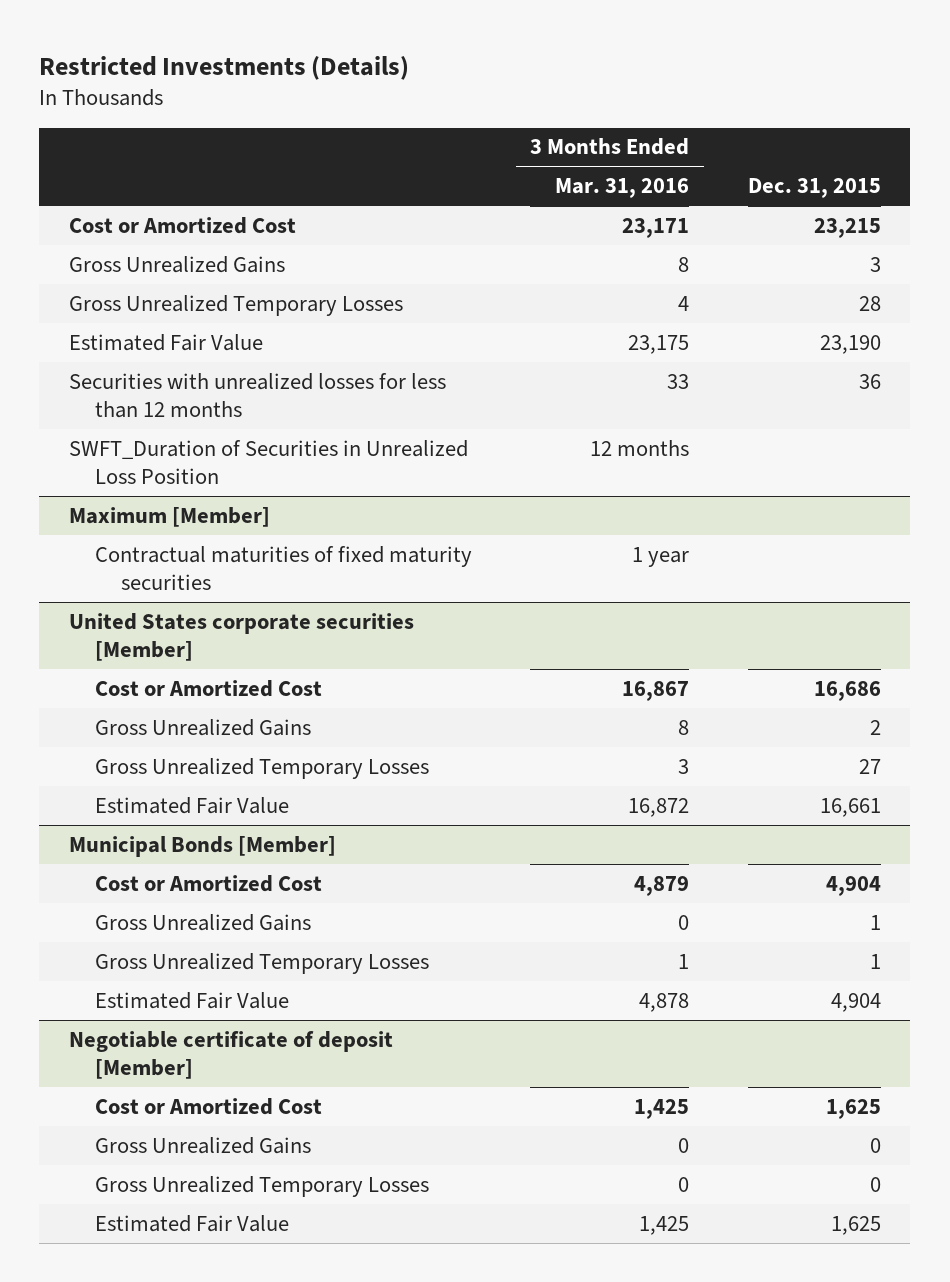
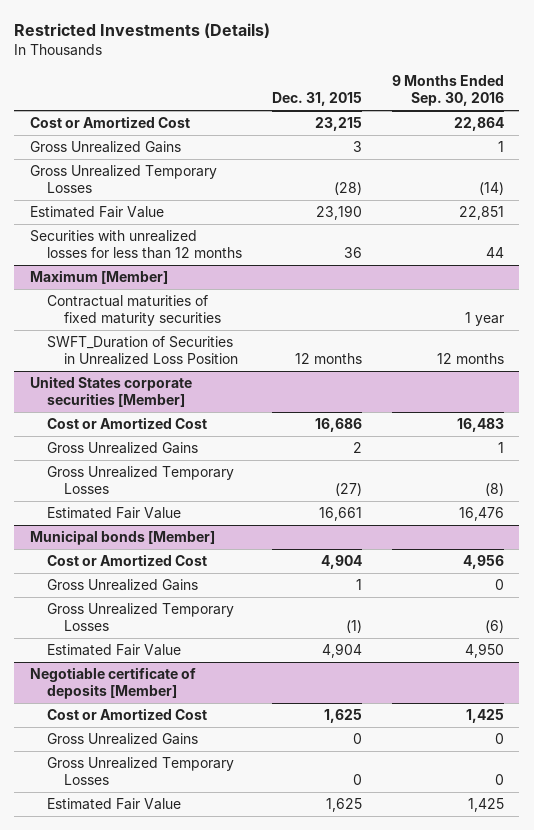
- | 3 Months Ended Mar. 31, 2016 | Dec. 31, 2015
+ | Dec. 31, 2015 | 9 Months Ended Sep. 30, 2016
- Gross Unrealized Temporary Losses | 4 | 28
+ Gross Unrealized Temporary Losses | (28) | (14)
- SWFT_Duration of Securities in Unrealized Loss Position | 12 months |
@ Maximum [Member]
+ SWFT_Duration of Securities in Unrealized Loss Position | 12 months | 12 months
@ United States corporate securities [Member]
- Gross Unrealized Temporary Losses | 3 | 27
+ Gross Unrealized Temporary Losses | (27) | (8)
- Municipal Bonds [Member]
+ Municipal bonds [Member]
- Gross Unrealized Temporary Losses | 1 | 1
+ Gross Unrealized Temporary Losses | (1) | (6)
- Negotiable certificate of deposit [Member]
+ Negotiable certificate of deposits [Member]

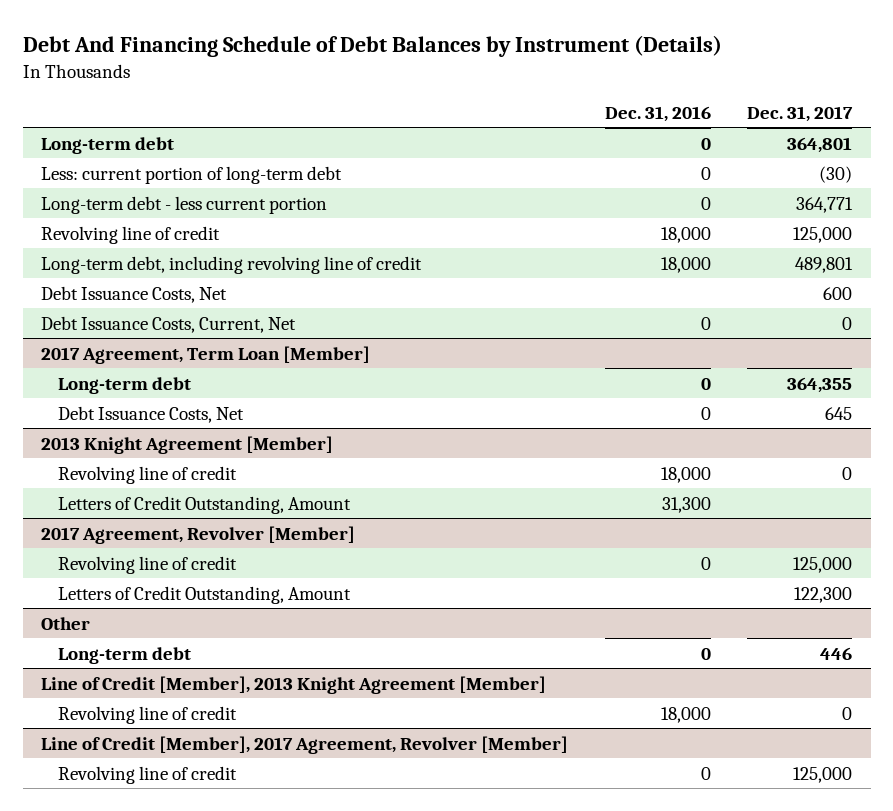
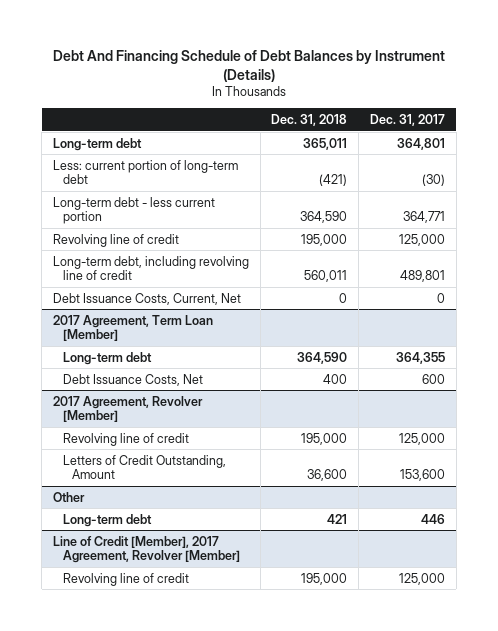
- | Dec. 31, 2016 | Dec. 31, 2017
+ | Dec. 31, 2018 | Dec. 31, 2017
- Debt Issuance Costs, Net | | 600
@ 2017 Agreement, Term Loan [Member]
- Debt Issuance Costs, Net | 0 | 645
- 2013 Knight Agreement [Member]
- Revolving line of credit | 18,000 | 0
- Letters of Credit Outstanding, Amount | 31,300 |
@ 2017 Agreement, Term Loan [Member]
+ Debt Issuance Costs, Net | 400 | 600
@ 2017 Agreement, Revolver [Member]
- Letters of Credit Outstanding, Amount | | 122,300
+ Letters of Credit Outstanding, Amount | 36,600 | 153,600
- Line of Credit [Member], 2013 Knight Agreement [Member]
- Revolving line of credit | 18,000 | 0

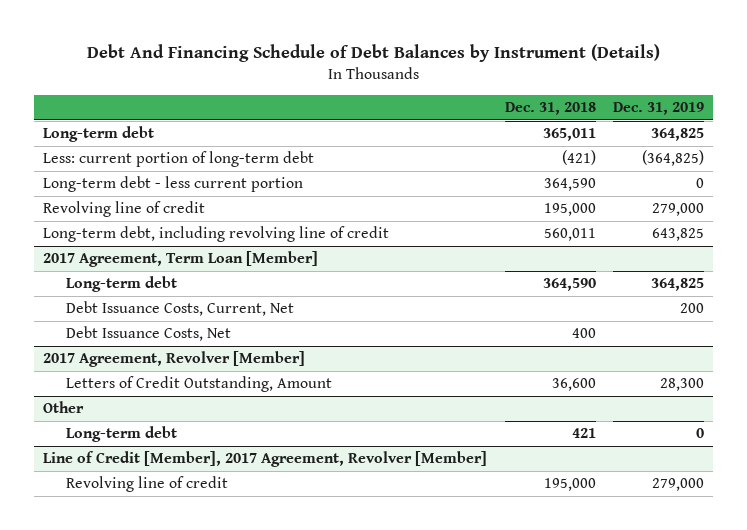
- | Dec. 31, 2018 | Dec. 31, 2017
+ | Dec. 31, 2018 | Dec. 31, 2019
- Debt Issuance Costs, Current, Net | 0 | 0
@ 2017 Agreement, Term Loan [Member]
+ Debt Issuance Costs, Current, Net | | 200
@ 2017 Agreement, Revolver [Member]
- Revolving line of credit | 195,000 | 125,000

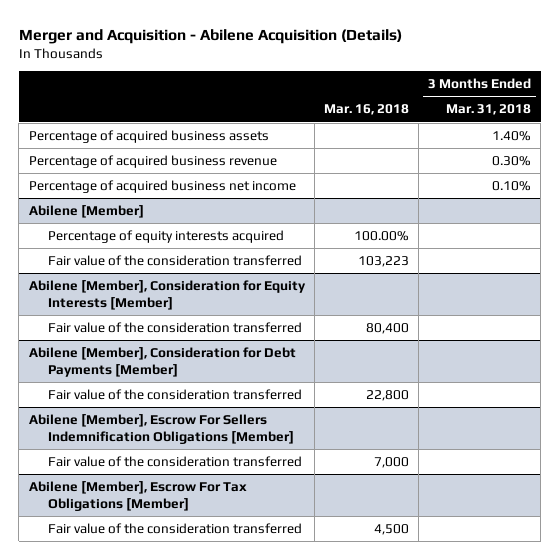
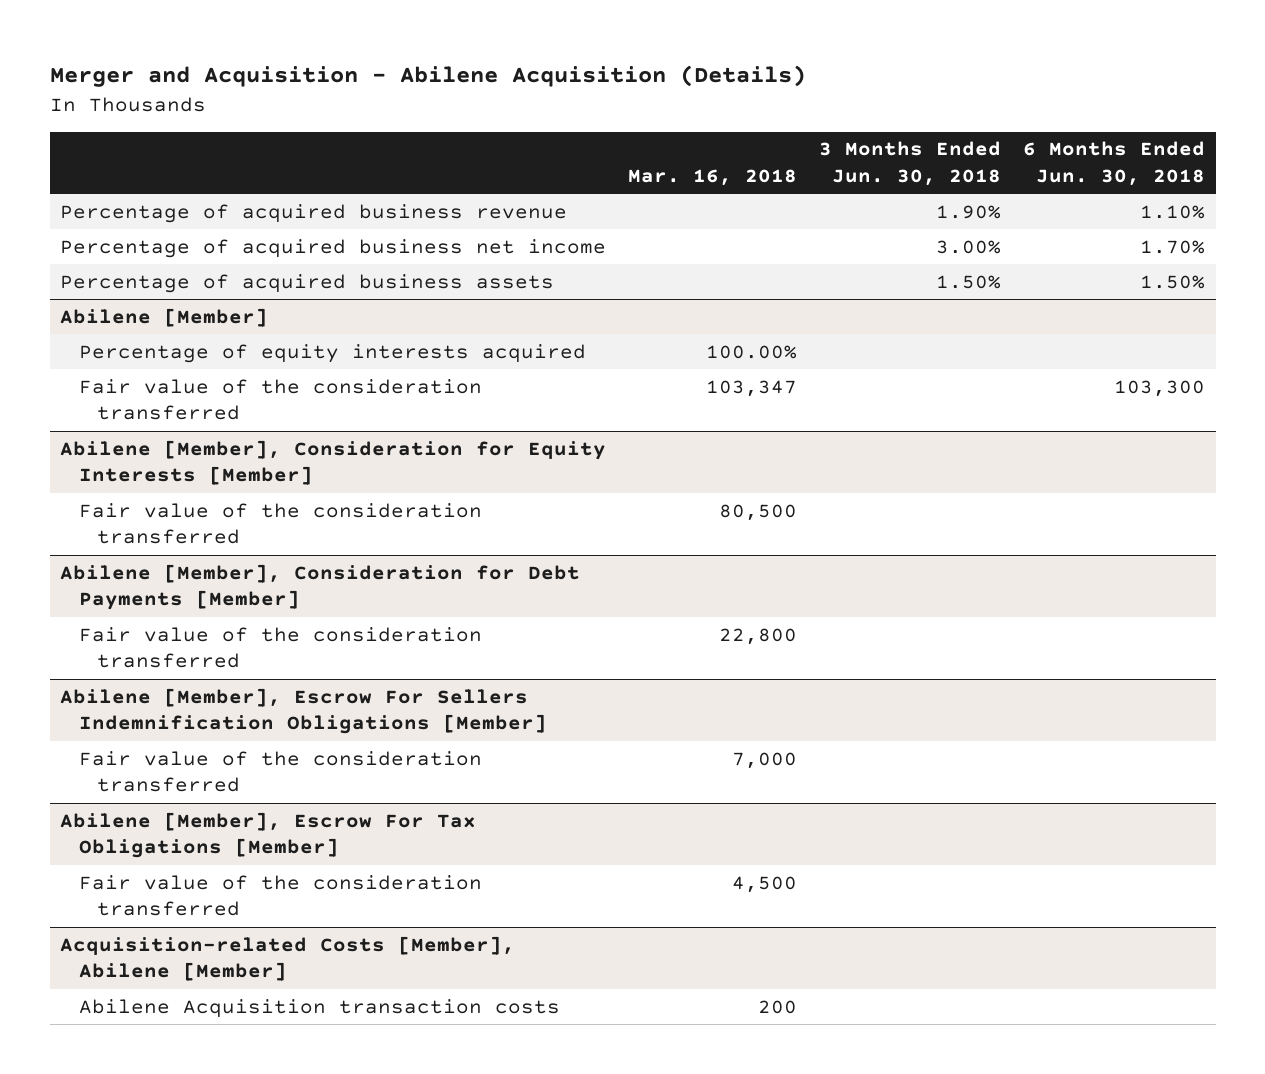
- | Mar. 16, 2018 | 3 Months Ended Mar. 31, 2018
+ | Mar. 16, 2018 | 3 Months Ended Jun. 30, 2018 | 6 Months Ended Jun. 30, 2018
moved down: Percentage of acquired business assets | | 1.50% | 1.50%
@ Abilene [Member]
- Fair value of the consideration transferred | 103,223 |
+ Fair value of the consideration transferred | 103,347 | | 103,300
@ Abilene [Member], Consideration for Equity Interests [Member]
- Fair value of the consideration transferred | 80,400 |
+ Fair value of the consideration transferred | 80,500 | |
+ Acquisition-related Costs [Member], Abilene [Member]
+ Abilene Acquisition transaction costs | 200 | |

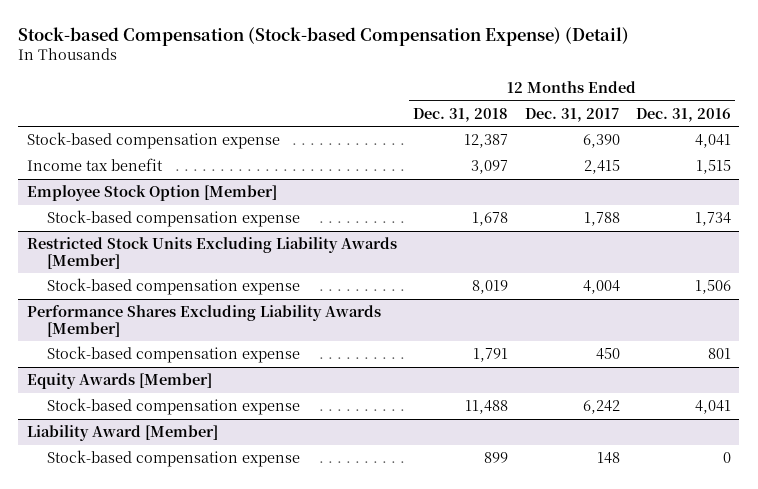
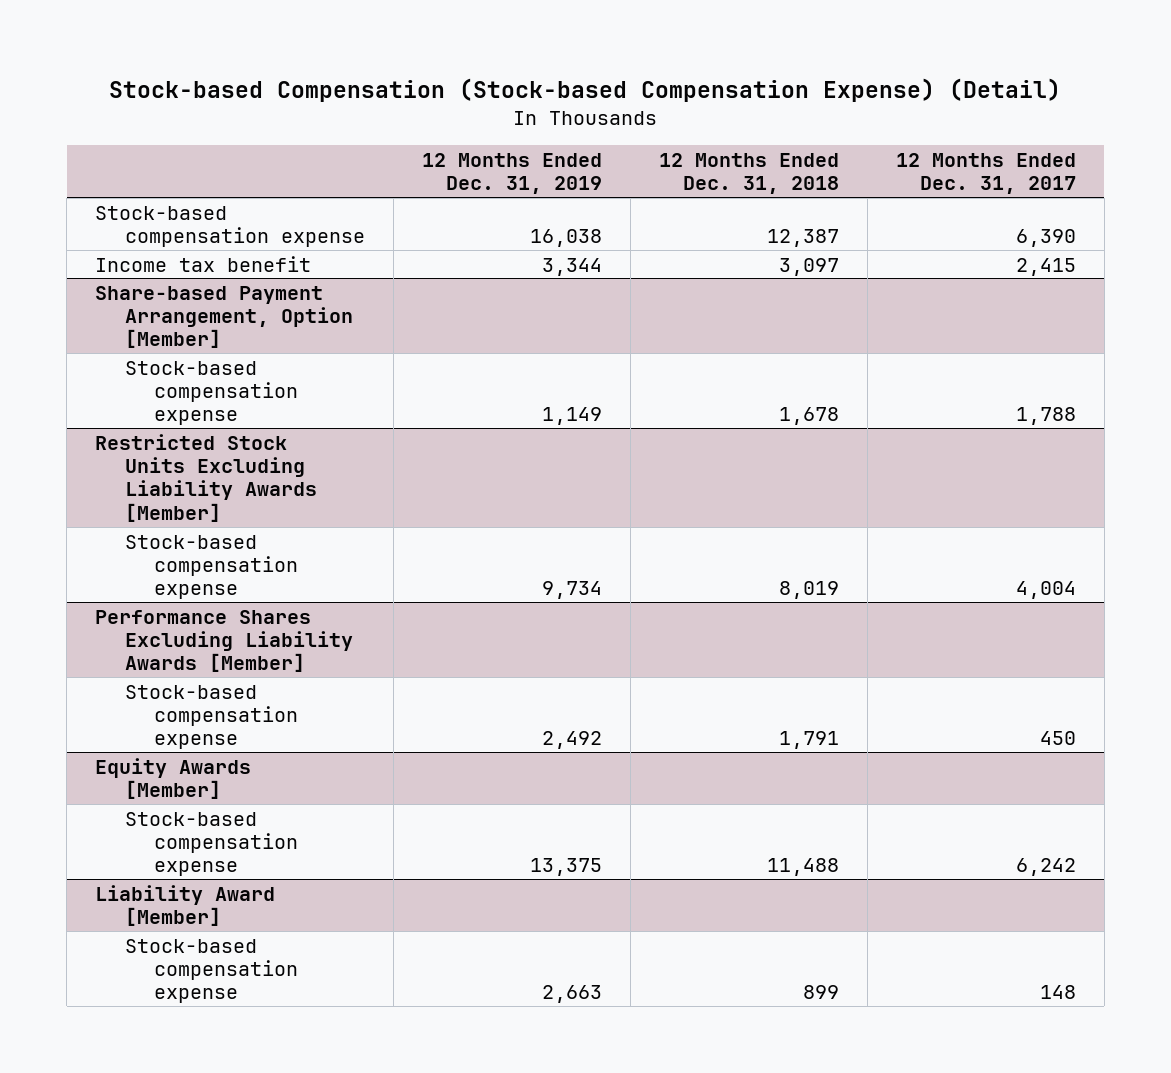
- | 12 Months Ended Dec. 31, 2018 | 12 Months Ended Dec. 31, 2017 | 12 Months Ended Dec. 31, 2016
+ | 12 Months Ended Dec. 31, 2019 | 12 Months Ended Dec. 31, 2018 | 12 Months Ended Dec. 31, 2017
- Employee Stock Option [Member]
+ Share-based Payment Arrangement, Option [Member]

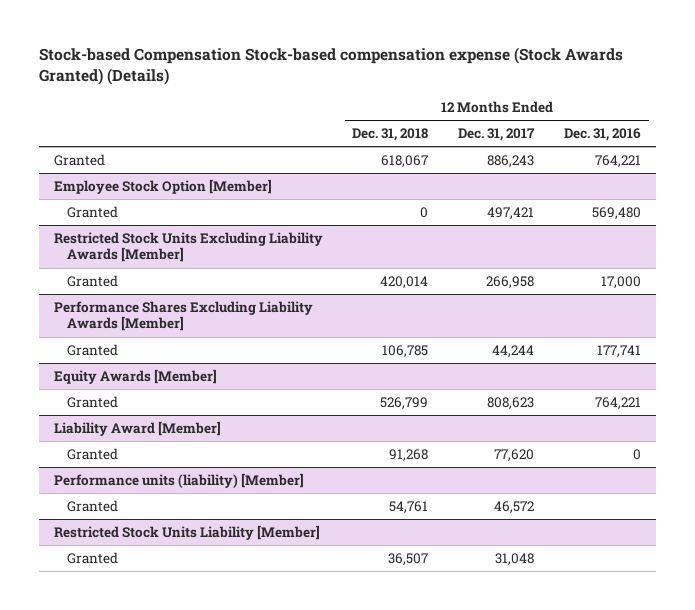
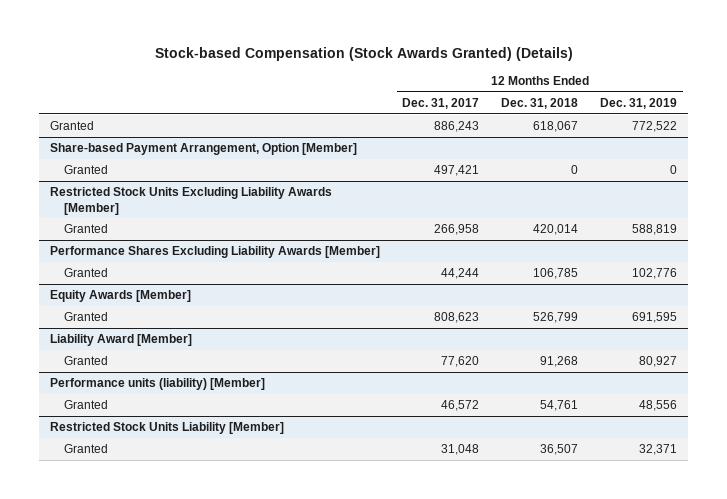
- Stock-based Compensation Stock-based compensation expense (Stock Awards Granted) (Details)
+ Stock-based Compensation (Stock Awards Granted) (Details)
- | 12 Months Ended Dec. 31, 2018 | 12 Months Ended Dec. 31, 2017 | 12 Months Ended Dec. 31, 2016
+ | 12 Months Ended Dec. 31, 2017 | 12 Months Ended Dec. 31, 2018 | 12 Months Ended Dec. 31, 2019
- Employee Stock Option [Member]
+ Share-based Payment Arrangement, Option [Member]

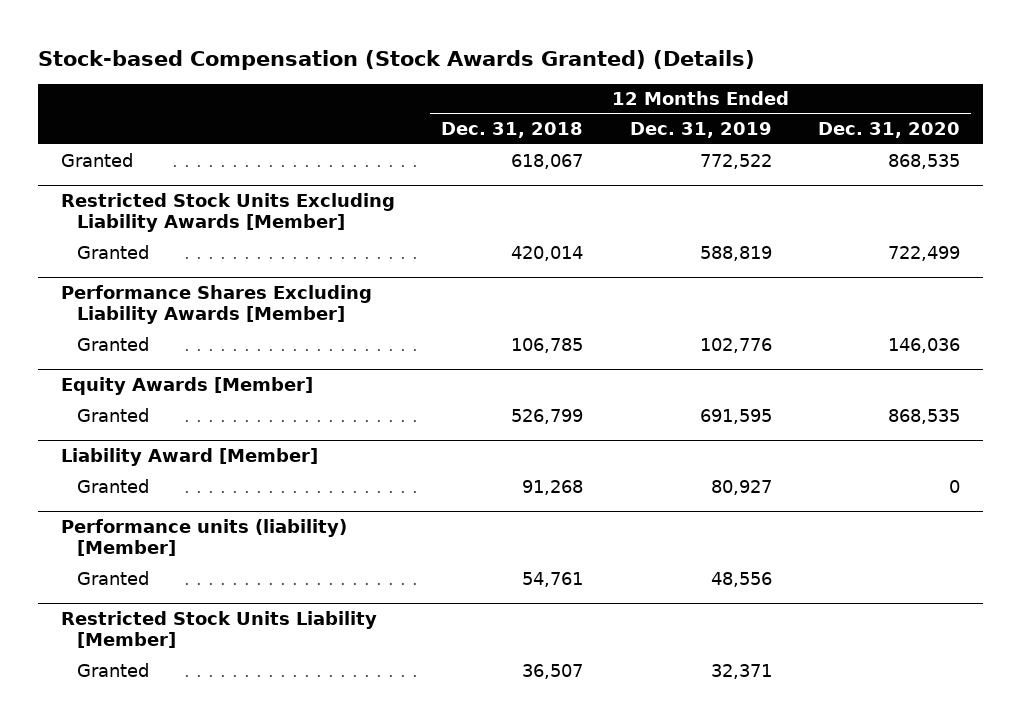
- | 12 Months Ended Dec. 31, 2017 | 12 Months Ended Dec. 31, 2018 | 12 Months Ended Dec. 31, 2019
+ | 12 Months Ended Dec. 31, 2018 | 12 Months Ended Dec. 31, 2019 | 12 Months Ended Dec. 31, 2020
- Share-based Payment Arrangement, Option [Member]
- Granted | 497,421 | 0 | 0

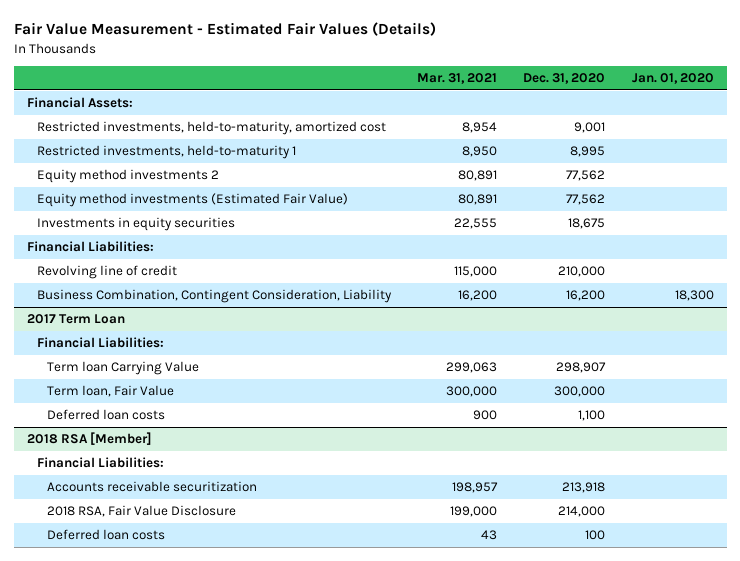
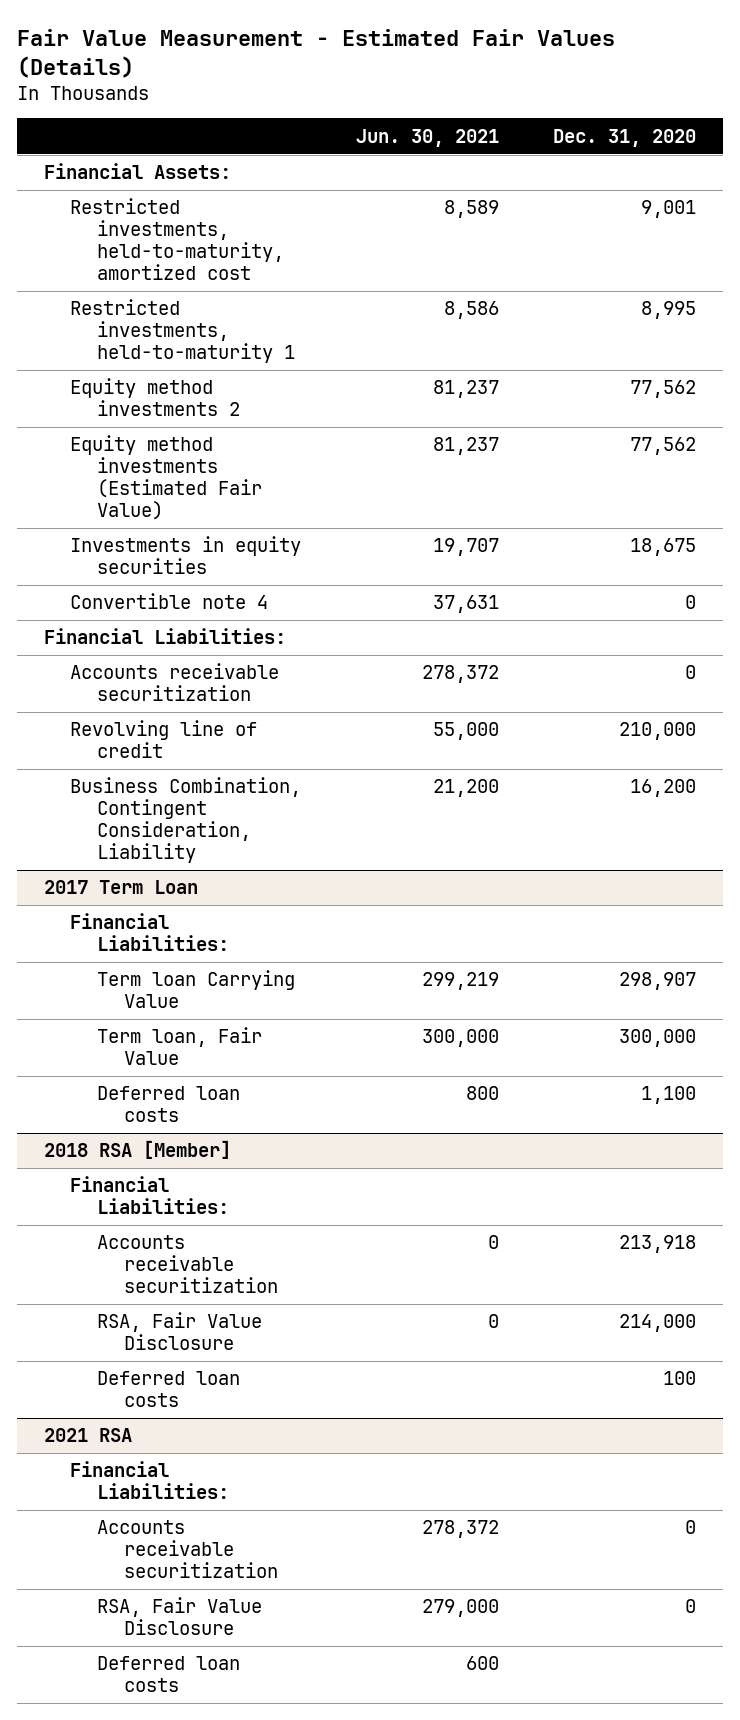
- | Mar. 31, 2021 | Dec. 31, 2020 | Jan. 01, 2020
+ | Jun. 30, 2021 | Dec. 31, 2020
+ Convertible note 4 | 37,631 | 0
+ Accounts receivable securitization | 278,372 | 0
@ 2018 RSA [Member]
- 2018 RSA, Fair Value Disclosure | 199,000 | 214,000 |
+ RSA, Fair Value Disclosure | 0 | 214,000
+ 2021 RSA
+ Financial Liabilities:
+ Accounts receivable securitization | 278,372 | 0
+ RSA, Fair Value Disclosure | 279,000 | 0
+ Deferred loan costs | 600 |

